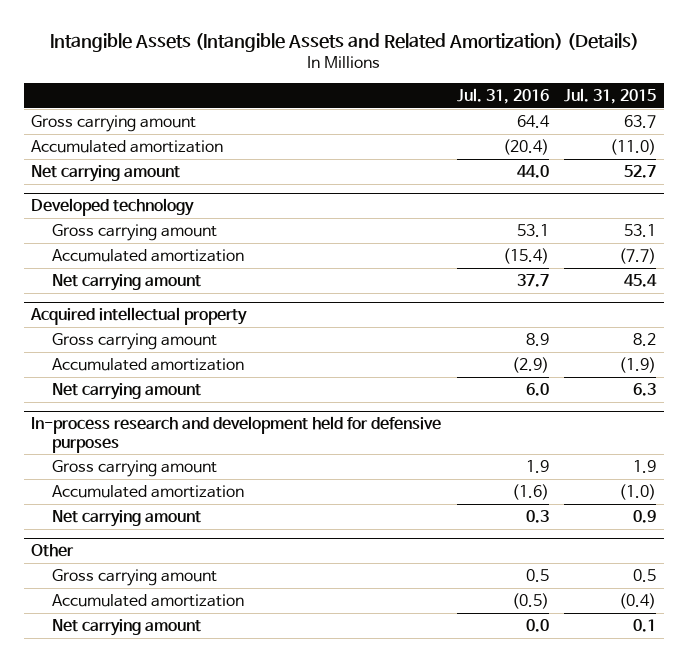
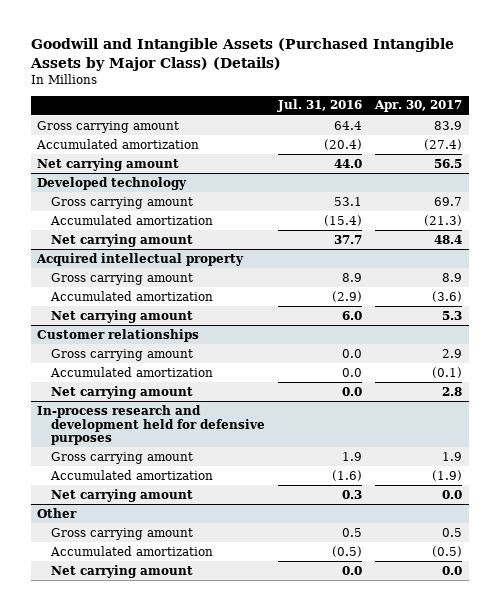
- Intangible Assets (Intangible Assets and Related Amortization) (Details)
+ Goodwill and Intangible Assets (Purchased Intangible Assets by Major Class) (Details)
- | Jul. 31, 2016 | Jul. 31, 2015
+ | Jul. 31, 2016 | Apr. 30, 2017
+ Customer relationships
+ Gross carrying amount | 0.0 | 2.9
+ Accumulated amortization | 0.0 | (0.1)
+ Net carrying amount | 0.0 | 2.8

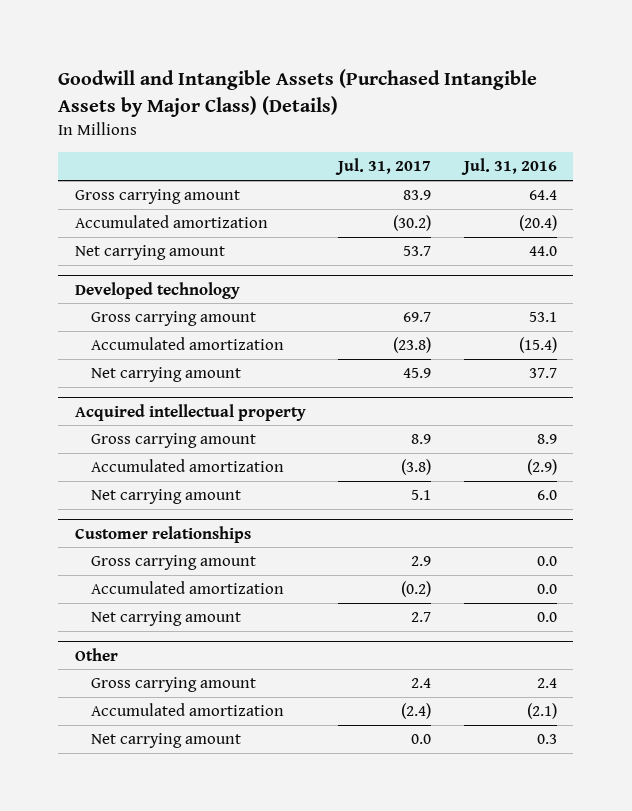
- | Jul. 31, 2016 | Apr. 30, 2017
+ | Jul. 31, 2017 | Jul. 31, 2016
- In-process research and development held for defensive purposes
- Gross carrying amount | 1.9 | 1.9
- Accumulated amortization | (1.6) | (1.9)
- Net carrying amount | 0.3 | 0.0
@ Other
- Gross carrying amount | 0.5 | 0.5
- Accumulated amortization | (0.5) | (0.5)
- Net carrying amount | 0.0 | 0.0
+ Gross carrying amount | 2.4 | 2.4
+ Accumulated amortization | (2.4) | (2.1)
+ Net carrying amount | 0.0 | 0.3

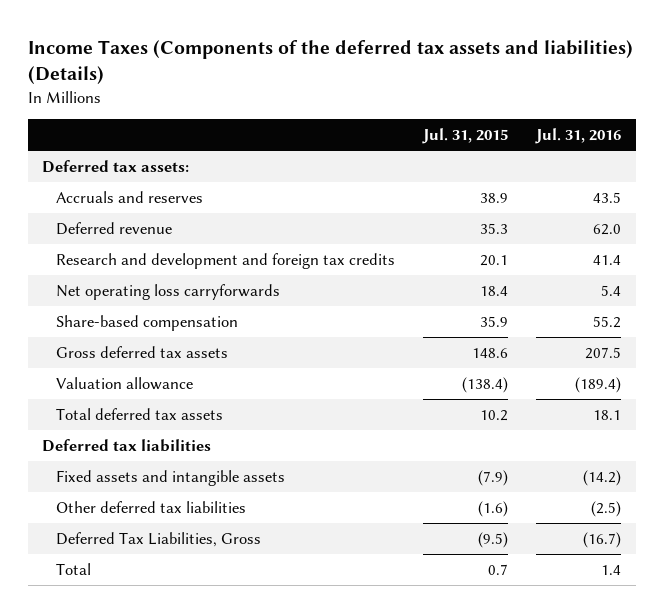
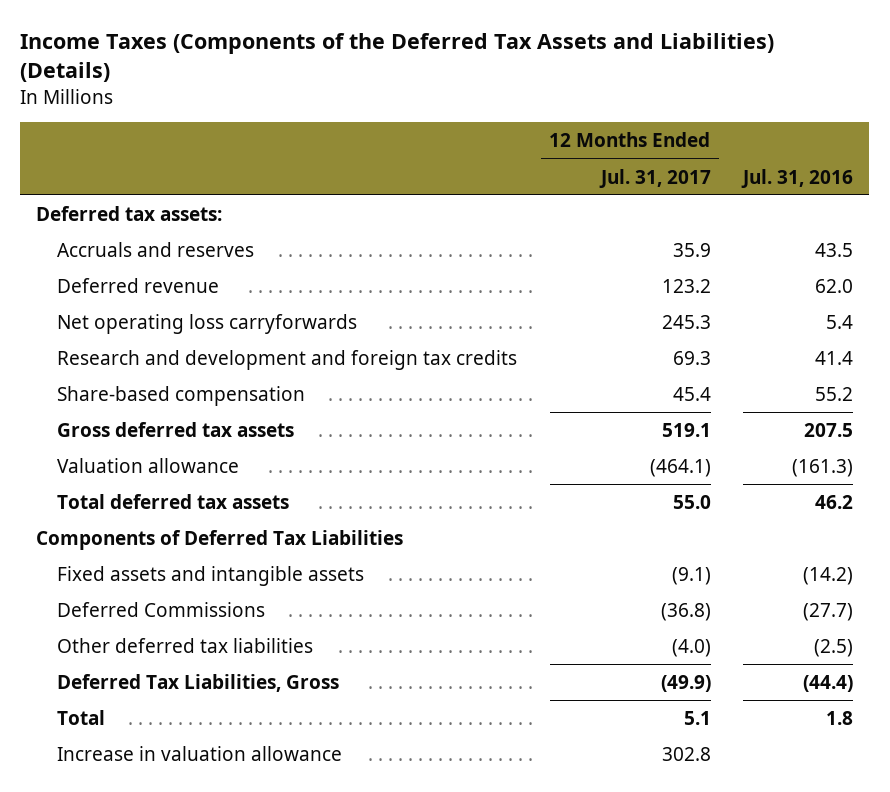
- Income Taxes (Components of the deferred tax assets and liabilities) (Details)
+ Income Taxes (Components of the Deferred Tax Assets and Liabilities) (Details)
- | Jul. 31, 2015 | Jul. 31, 2016
+ | 12 Months Ended Jul. 31, 2017 | Jul. 31, 2016
moved down: Research and development and foreign tax credits | 69.3 | 41.4
- Valuation allowance | (138.4) | (189.4)
- Total deferred tax assets | 10.2 | 18.1
- Deferred tax liabilities
+ Valuation allowance | (464.1) | (161.3)
+ Total deferred tax assets | 55.0 | 46.2
+ Components of Deferred Tax Liabilities
+ Deferred Commissions | (36.8) | (27.7)
- Deferred Tax Liabilities, Gross | (9.5) | (16.7)
- Total | 0.7 | 1.4
+ Deferred Tax Liabilities, Gross | (49.9) | (44.4)
+ Total | 5.1 | 1.8
+ Increase in valuation allowance | 302.8 |

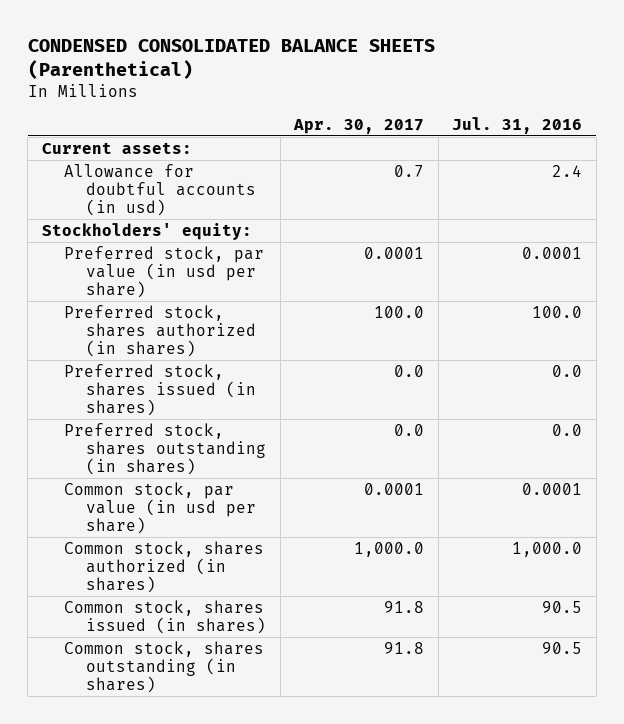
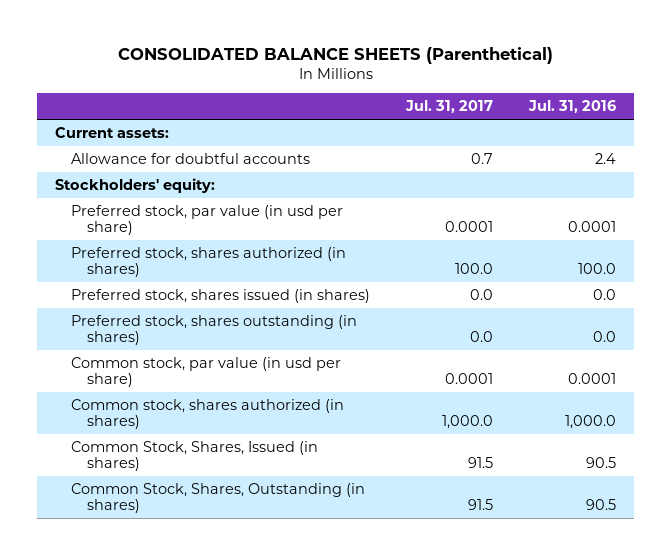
- CONDENSED CONSOLIDATED BALANCE SHEETS (Parenthetical)
+ CONSOLIDATED BALANCE SHEETS (Parenthetical)
- | Apr. 30, 2017 | Jul. 31, 2016
+ | Jul. 31, 2017 | Jul. 31, 2016
- Allowance for doubtful accounts (in usd) | 0.7 | 2.4
+ Allowance for doubtful accounts | 0.7 | 2.4
- Common stock, shares issued (in shares) | 91.8 | 90.5
- Common stock, shares outstanding (in shares) | 91.8 | 90.5
+ Common Stock, Shares, Issued (in shares) | 91.5 | 90.5
+ Common Stock, Shares, Outstanding (in shares) | 91.5 | 90.5

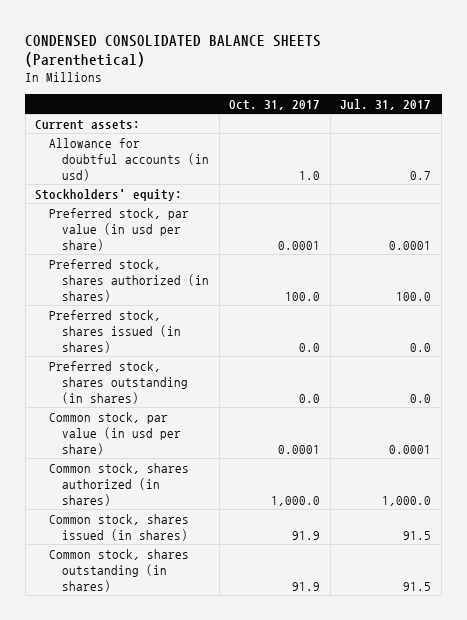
- CONSOLIDATED BALANCE SHEETS (Parenthetical)
+ CONDENSED CONSOLIDATED BALANCE SHEETS (Parenthetical)
- | Jul. 31, 2017 | Jul. 31, 2016
+ | Oct. 31, 2017 | Jul. 31, 2017
- Allowance for doubtful accounts | 0.7 | 2.4
+ Allowance for doubtful accounts (in usd) | 1.0 | 0.7
- Common Stock, Shares, Issued (in shares) | 91.5 | 90.5
- Common Stock, Shares, Outstanding (in shares) | 91.5 | 90.5
+ Common stock, shares issued (in shares) | 91.9 | 91.5
+ Common stock, shares outstanding (in shares) | 91.9 | 91.5

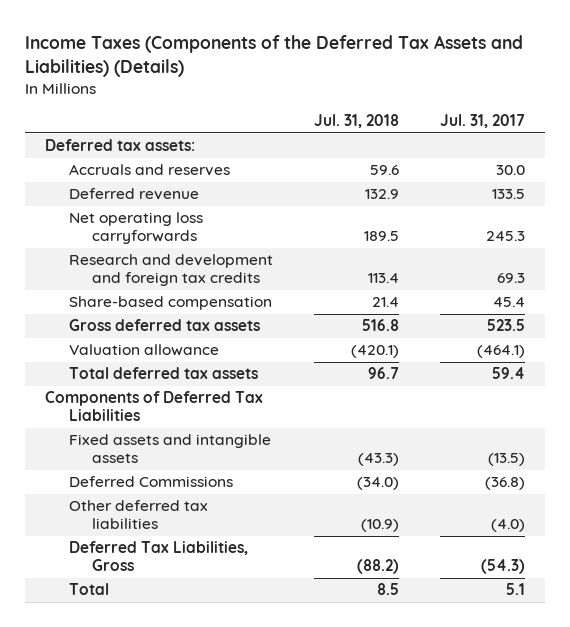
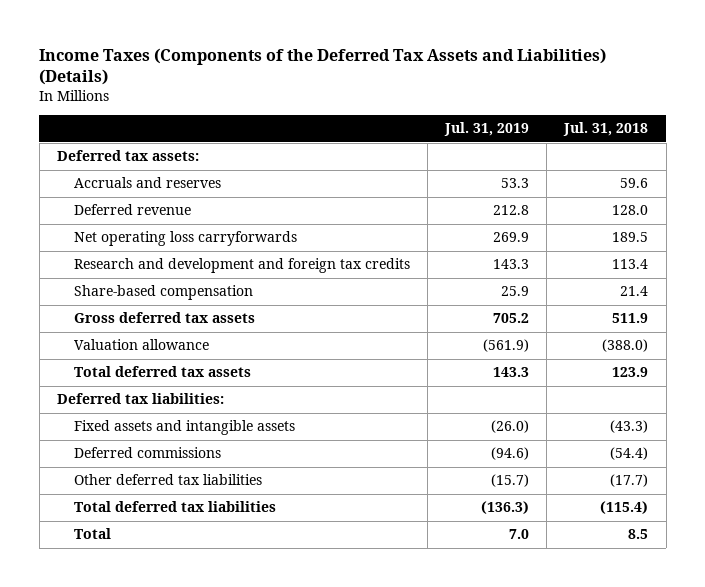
- | Jul. 31, 2018 | Jul. 31, 2017
+ | Jul. 31, 2019 | Jul. 31, 2018
- Deferred revenue | 132.9 | 133.5
+ Deferred revenue | 212.8 | 128.0
- Gross deferred tax assets | 516.8 | 523.5
- Valuation allowance | (420.1) | (464.1)
- Total deferred tax assets | 96.7 | 59.4
- Components of Deferred Tax Liabilities
+ Gross deferred tax assets | 705.2 | 511.9
+ Valuation allowance | (561.9) | (388.0)
+ Total deferred tax assets | 143.3 | 123.9
+ Deferred tax liabilities:
- Deferred Commissions | (34.0) | (36.8)
- Other deferred tax liabilities | (10.9) | (4.0)
- Deferred Tax Liabilities, Gross | (88.2) | (54.3)
+ Deferred commissions | (94.6) | (54.4)
+ Other deferred tax liabilities | (15.7) | (17.7)
+ Total deferred tax liabilities | (136.3) | (115.4)

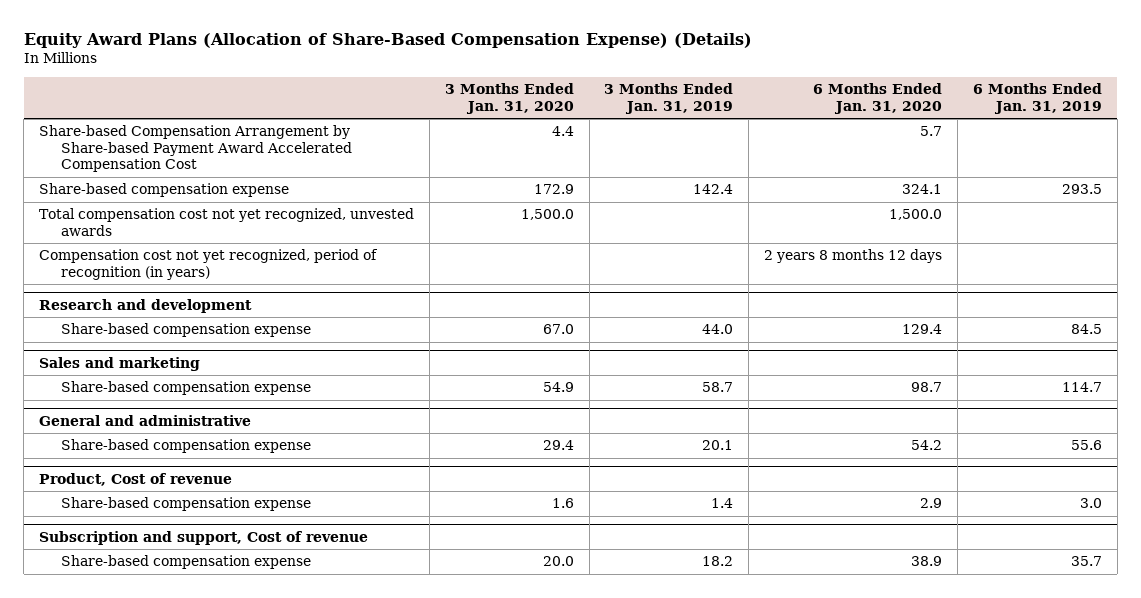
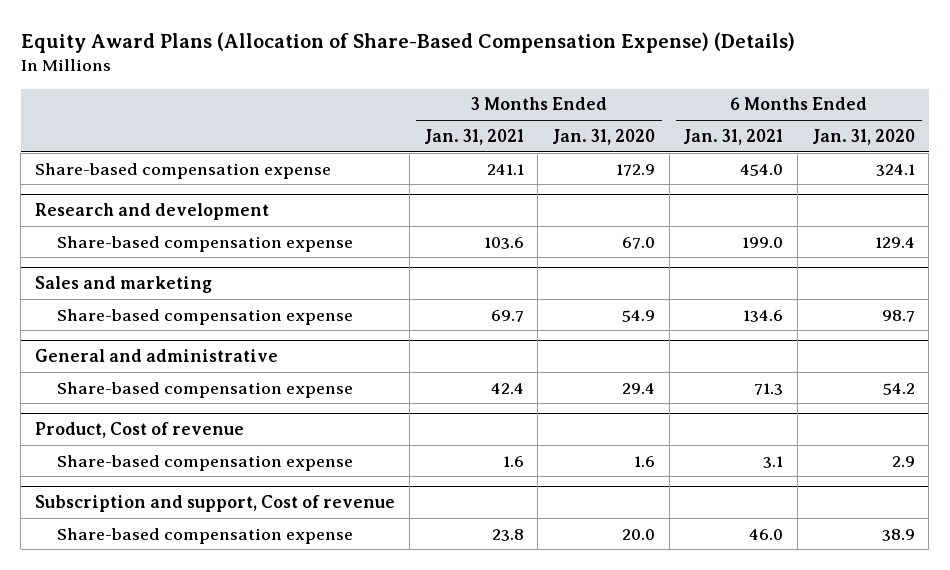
- | 3 Months Ended Jan. 31, 2020 | 3 Months Ended Jan. 31, 2019 | 6 Months Ended Jan. 31, 2020 | 6 Months Ended Jan. 31, 2019
+ | 3 Months Ended Jan. 31, 2021 | 3 Months Ended Jan. 31, 2020 | 6 Months Ended Jan. 31, 2021 | 6 Months Ended Jan. 31, 2020
- Share-based Compensation Arrangement by Share-based Payment Award Accelerated Compensation Cost | 4.4 | | 5.7 |
- Total compensation cost not yet recognized, unvested awards | 1,500.0 | | 1,500.0 |
- Compensation cost not yet recognized, period of recognition (in years) | | | 2 years 8 months 12 days |

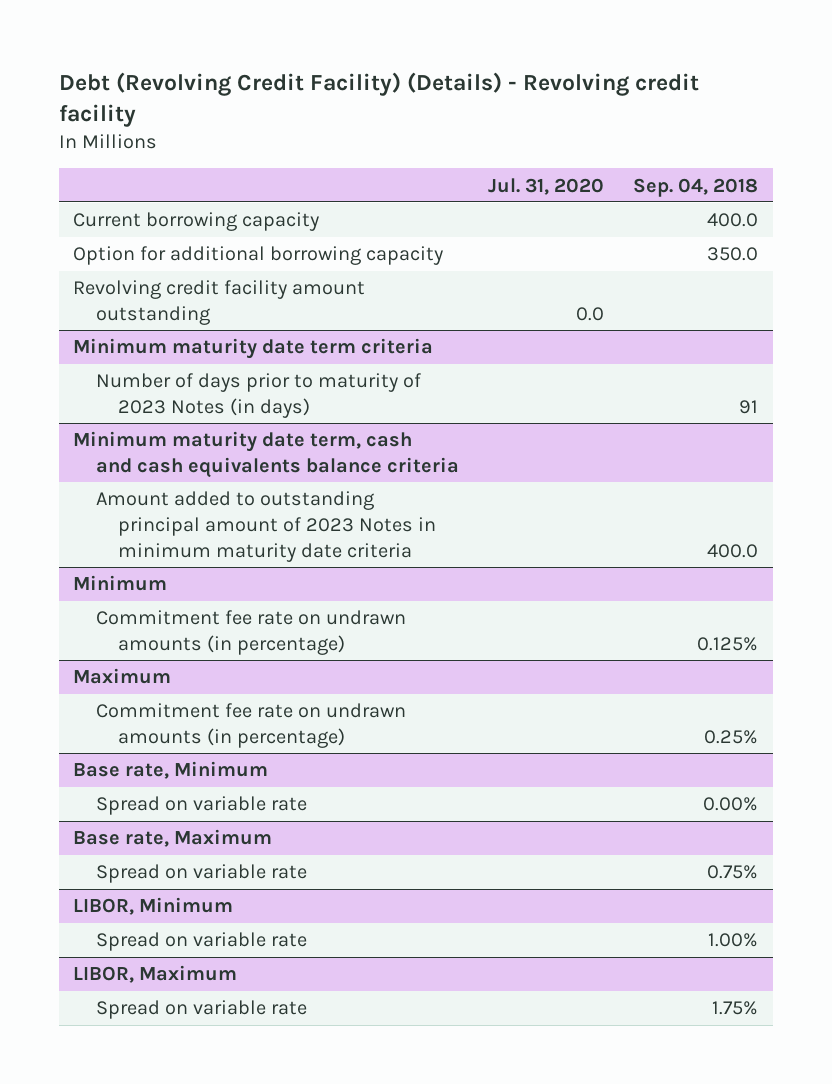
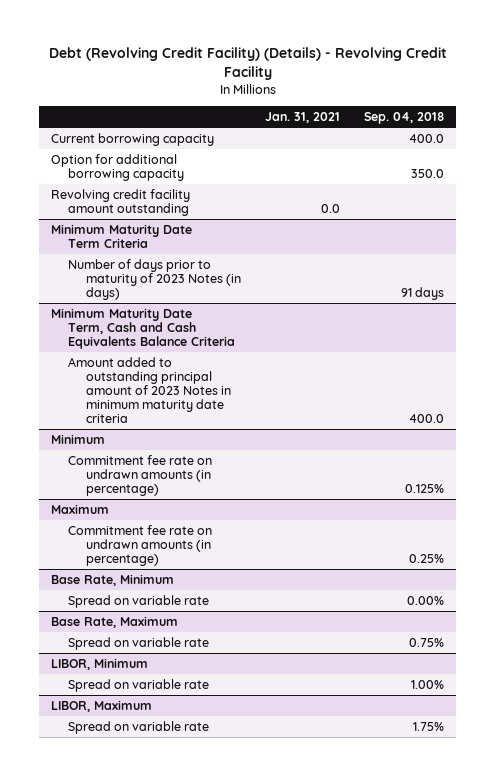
- Debt (Revolving Credit Facility) (Details) - Revolving credit facility
+ Debt (Revolving Credit Facility) (Details) - Revolving Credit Facility
- | Jul. 31, 2020 | Sep. 04, 2018
+ | Jan. 31, 2021 | Sep. 04, 2018
- Minimum maturity date term criteria
- Number of days prior to maturity of 2023 Notes (in days) | | 91
- Minimum maturity date term, cash and cash equivalents balance criteria
+ Minimum Maturity Date Term Criteria
+ Number of days prior to maturity of 2023 Notes (in days) | | 91 days
+ Minimum Maturity Date Term, Cash and Cash Equivalents Balance Criteria
- Base rate, Minimum
+ Base Rate, Minimum
- Base rate, Maximum
+ Base Rate, Maximum

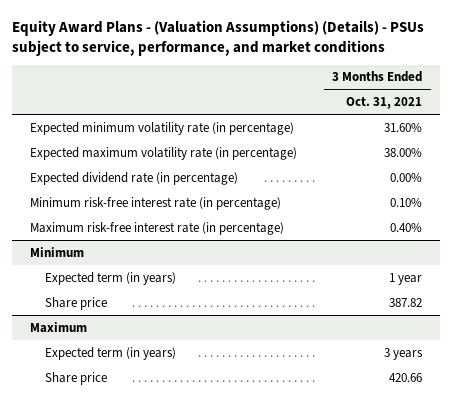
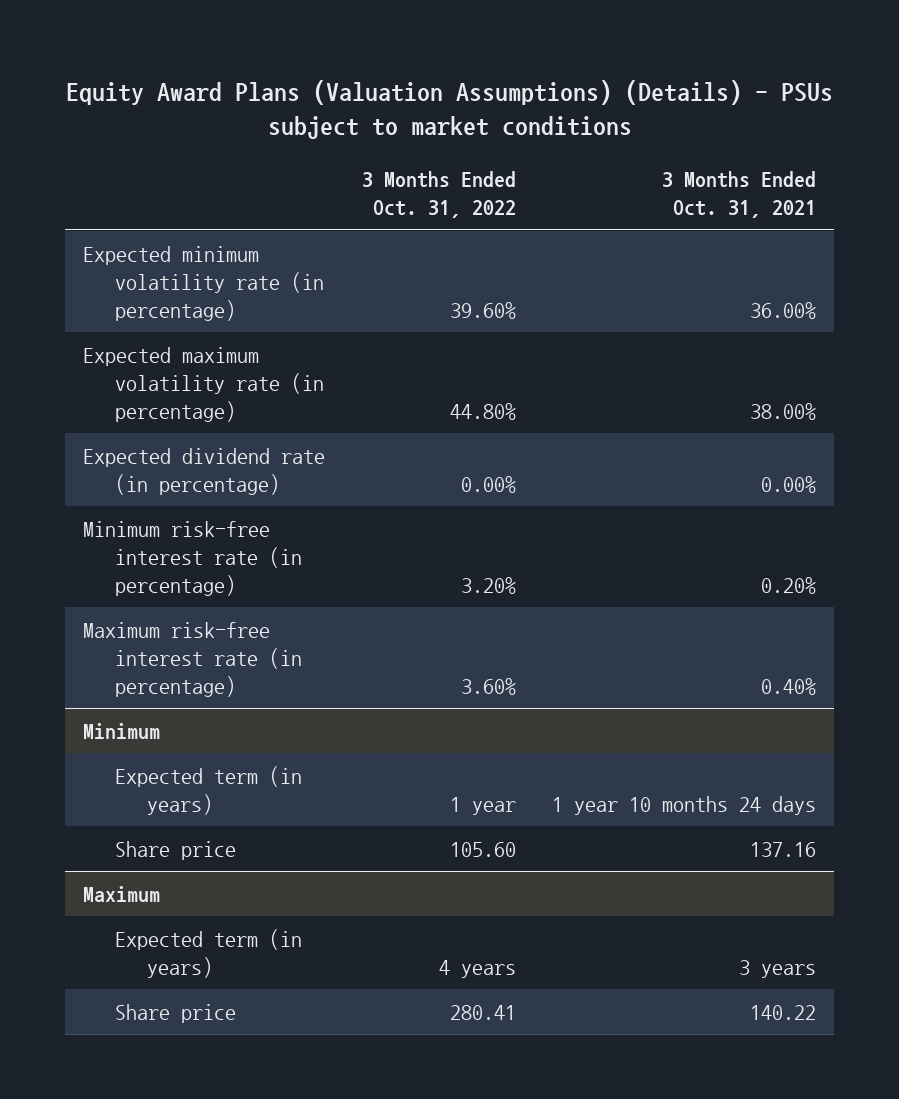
- Equity Award Plans - (Valuation Assumptions) (Details) - PSUs subject to service, performance, and market conditions
+ Equity Award Plans (Valuation Assumptions) (Details) - PSUs subject to market conditions
- | 3 Months Ended Oct. 31, 2021
+ | 3 Months Ended Oct. 31, 2022 | 3 Months Ended Oct. 31, 2021
- Expected minimum volatility rate (in percentage) | 31.60%
+ Expected minimum volatility rate (in percentage) | 39.60% | 36.00%
- Minimum risk-free interest rate (in percentage) | 0.10%
+ Minimum risk-free interest rate (in percentage) | 3.20% | 0.20%
@ Minimum
- Expected term (in years) | 1 year
- Share price | 387.82
+ Expected term (in years) | 1 year | 1 year 10 months 24 days
+ Share price | 105.60 | 137.16
@ Maximum
- Share price | 420.66
+ Share price | 280.41 | 140.22

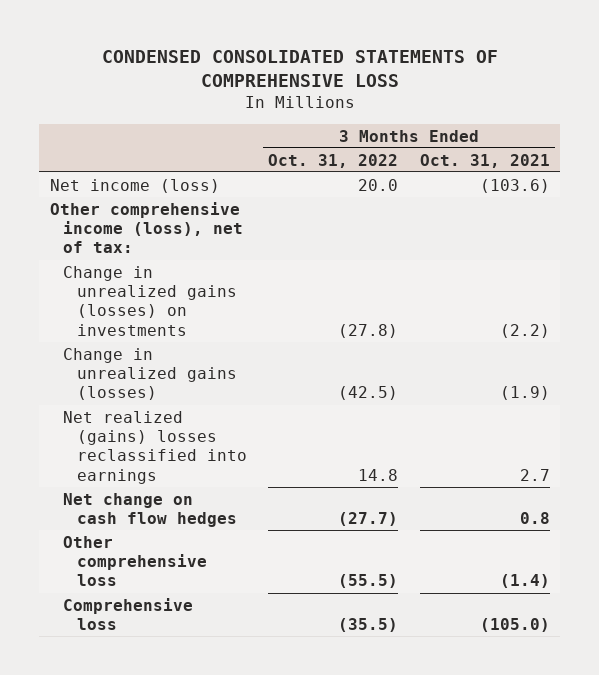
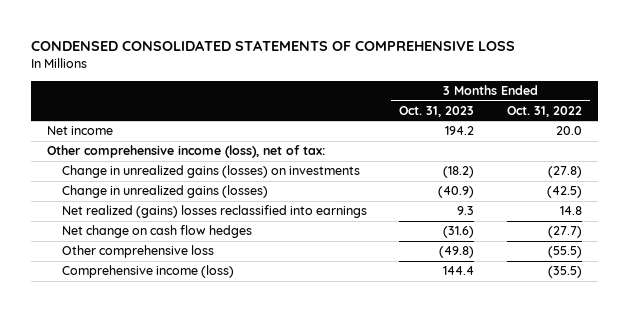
- | 3 Months Ended Oct. 31, 2022 | 3 Months Ended Oct. 31, 2021
+ | 3 Months Ended Oct. 31, 2023 | 3 Months Ended Oct. 31, 2022
- Net income (loss) | 20.0 | (103.6)
+ Net income | 194.2 | 20.0
- Comprehensive loss | (35.5) | (105.0)
+ Comprehensive income (loss) | 144.4 | (35.5)

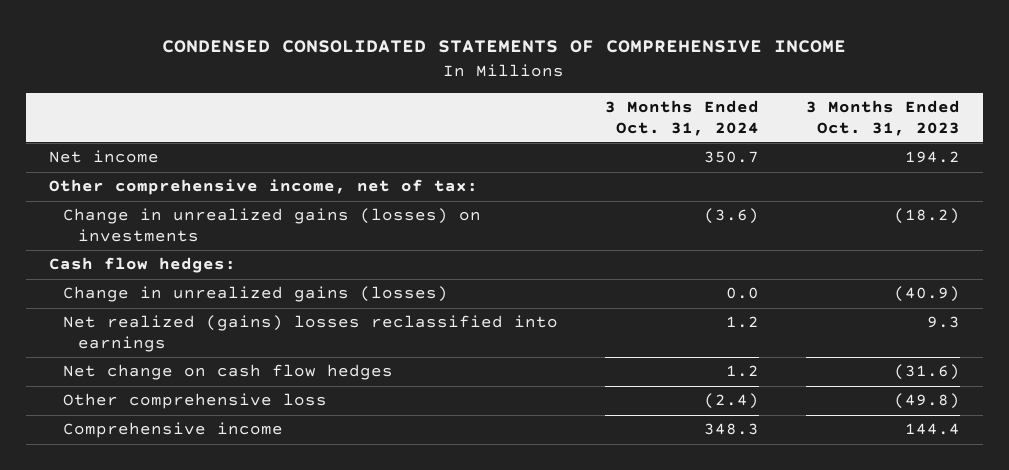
- CONDENSED CONSOLIDATED STATEMENTS OF COMPREHENSIVE LOSS
+ CONDENSED CONSOLIDATED STATEMENTS OF COMPREHENSIVE INCOME
- | 3 Months Ended Oct. 31, 2023 | 3 Months Ended Oct. 31, 2022
+ | 3 Months Ended Oct. 31, 2024 | 3 Months Ended Oct. 31, 2023
- Other comprehensive income (loss), net of tax:
+ Other comprehensive income, net of tax:
+ Cash flow hedges:
- Comprehensive income (loss) | 144.4 | (35.5)
+ Comprehensive income | 348.3 | 144.4

